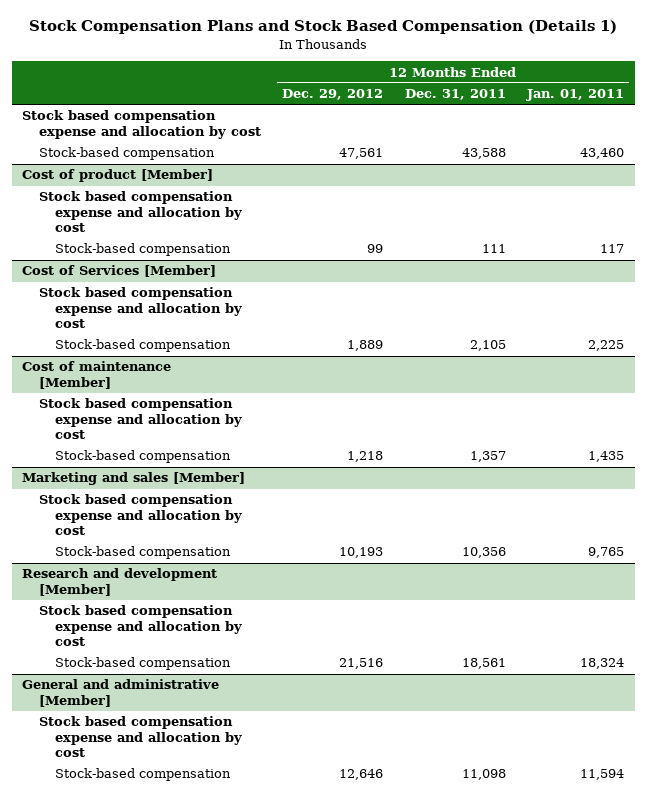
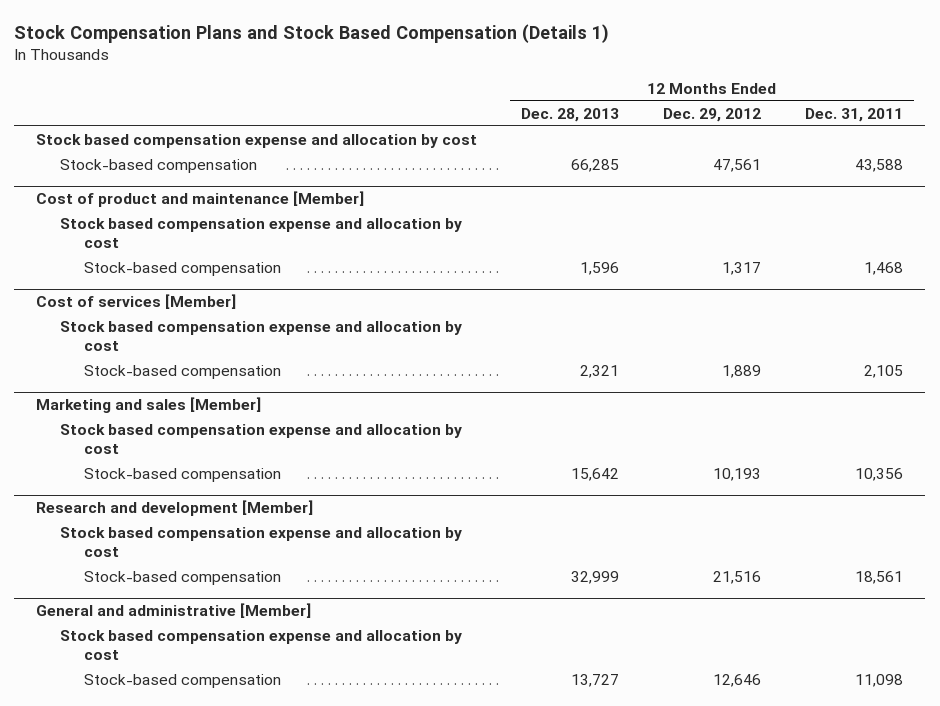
- | 12 Months Ended Dec. 29, 2012 | 12 Months Ended Dec. 31, 2011 | 12 Months Ended Jan. 01, 2011
+ | 12 Months Ended Dec. 28, 2013 | 12 Months Ended Dec. 29, 2012 | 12 Months Ended Dec. 31, 2011
- Cost of product [Member]
+ Cost of product and maintenance [Member]
- Stock-based compensation | 99 | 111 | 117
- Cost of Services [Member]
+ Stock-based compensation | 1,596 | 1,317 | 1,468
+ Cost of services [Member]
- Cost of maintenance [Member]
- Stock based compensation expense and allocation by cost
- Stock-based compensation | 1,218 | 1,357 | 1,435

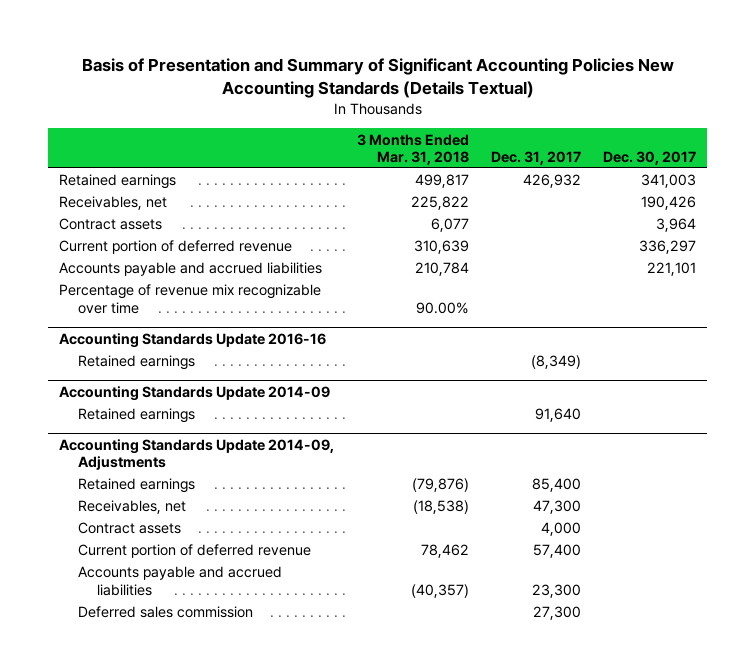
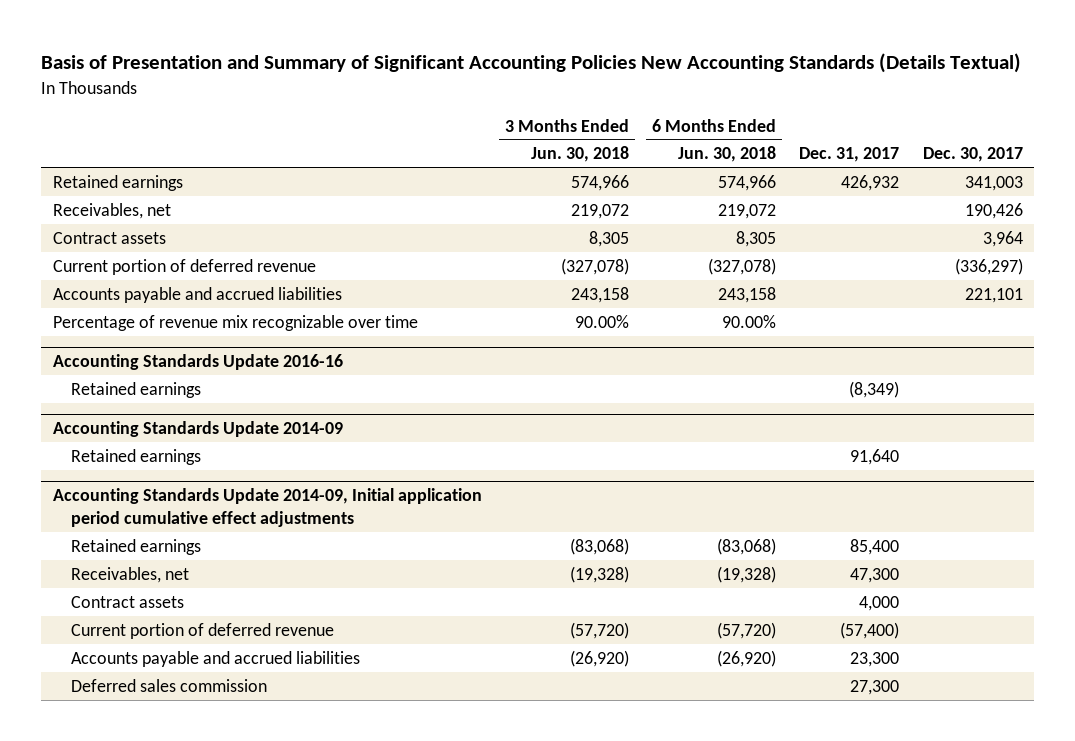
- | 3 Months Ended Mar. 31, 2018 | Dec. 31, 2017 | Dec. 30, 2017
+ | 3 Months Ended Jun. 30, 2018 | 6 Months Ended Jun. 30, 2018 | Dec. 31, 2017 | Dec. 30, 2017
- Current portion of deferred revenue | 310,639 | | 336,297
+ Current portion of deferred revenue | (327,078) | (327,078) | | (336,297)
- Accounting Standards Update 2014-09, Adjustments
+ Accounting Standards Update 2014-09, Initial application period cumulative effect adjustments
- Current portion of deferred revenue | 78,462 | 57,400 |
+ Current portion of deferred revenue | (57,720) | (57,720) | (57,400) |

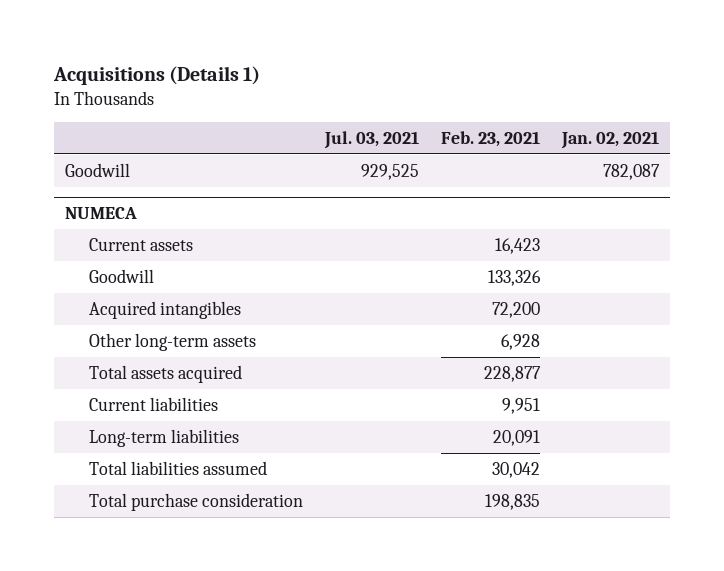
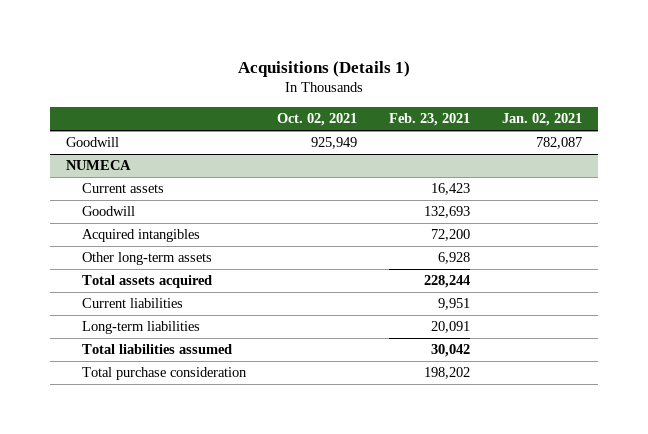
- | Jul. 03, 2021 | Feb. 23, 2021 | Jan. 02, 2021
+ | Oct. 02, 2021 | Feb. 23, 2021 | Jan. 02, 2021
@ NUMECA
- Goodwill | | 133,326 |
+ Goodwill | | 132,693 |
- Total assets acquired | | 228,877 |
+ Total assets acquired | | 228,244 |
- Total purchase consideration | | 198,835 |
+ Total purchase consideration | | 198,202 |

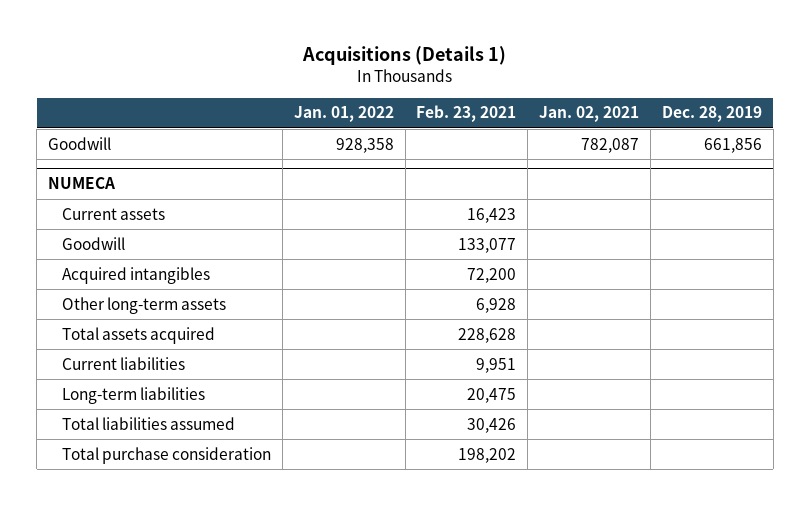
- | Oct. 02, 2021 | Feb. 23, 2021 | Jan. 02, 2021
+ | Jan. 01, 2022 | Feb. 23, 2021 | Jan. 02, 2021 | Dec. 28, 2019
@ NUMECA
- Goodwill | | 132,693 |
+ Goodwill | | 133,077 | |
- Total assets acquired | | 228,244 |
+ Total assets acquired | | 228,628 | |
- Long-term liabilities | | 20,091 |
- Total liabilities assumed | | 30,042 |
+ Long-term liabilities | | 20,475 | |
+ Total liabilities assumed | | 30,426 | |

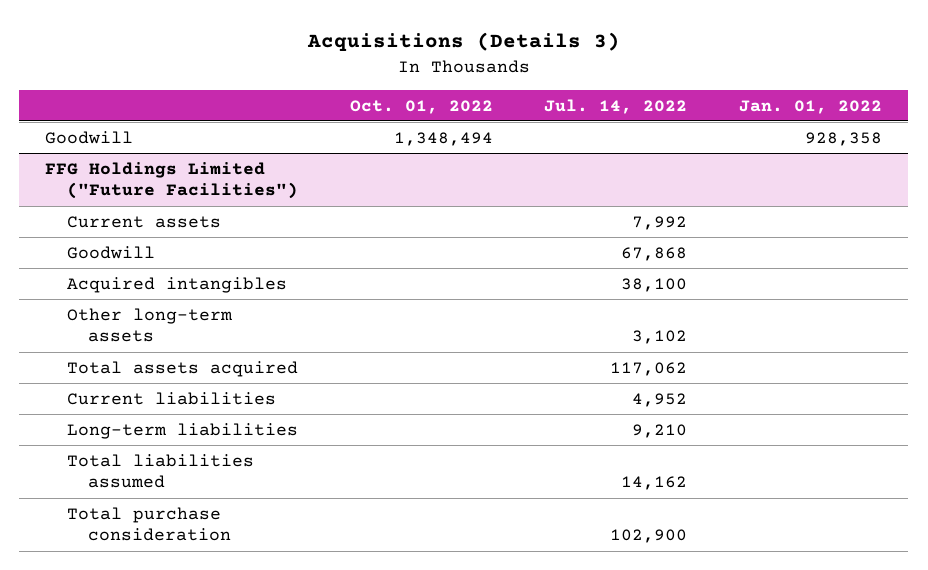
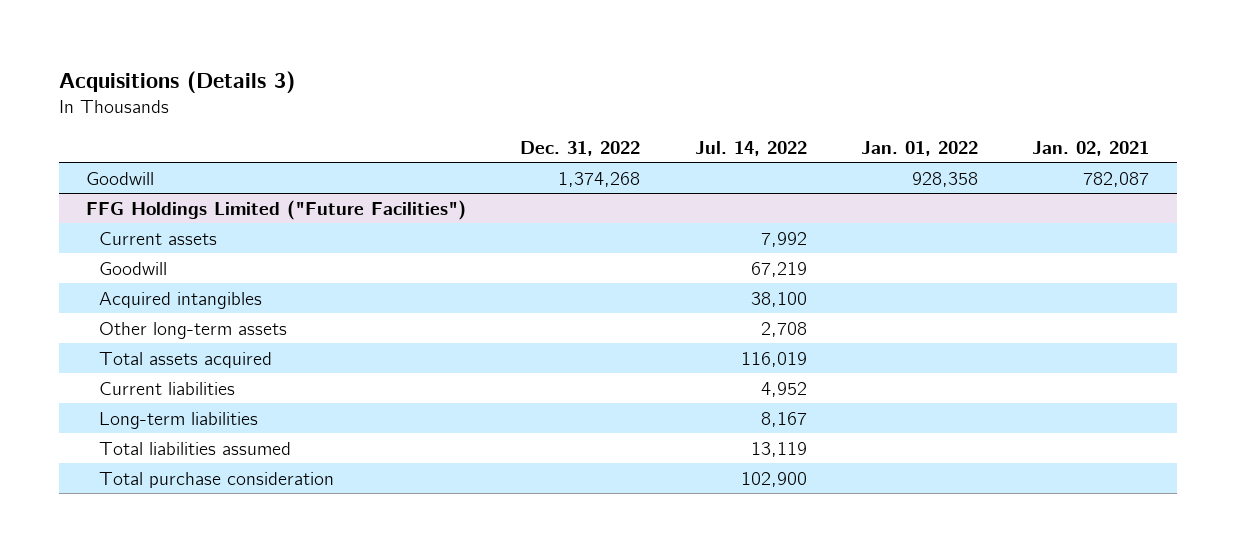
- | Oct. 01, 2022 | Jul. 14, 2022 | Jan. 01, 2022
+ | Dec. 31, 2022 | Jul. 14, 2022 | Jan. 01, 2022 | Jan. 02, 2021
@ FFG Holdings Limited ("Future Facilities")
- Goodwill | | 67,868 |
+ Goodwill | | 67,219 | |
- Other long-term assets | | 3,102 |
- Total assets acquired | | 117,062 |
+ Other long-term assets | | 2,708 | |
+ Total assets acquired | | 116,019 | |
- Long-term liabilities | | 9,210 |
- Total liabilities assumed | | 14,162 |
+ Long-term liabilities | | 8,167 | |
+ Total liabilities assumed | | 13,119 | |

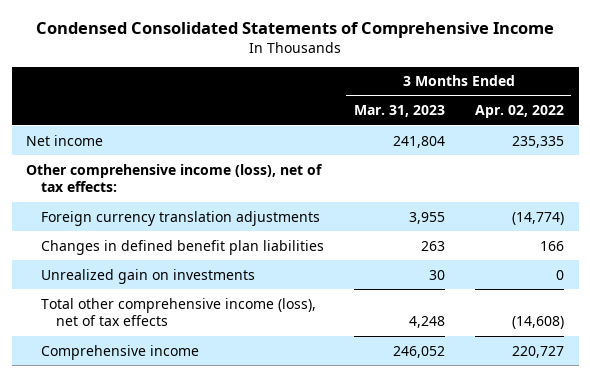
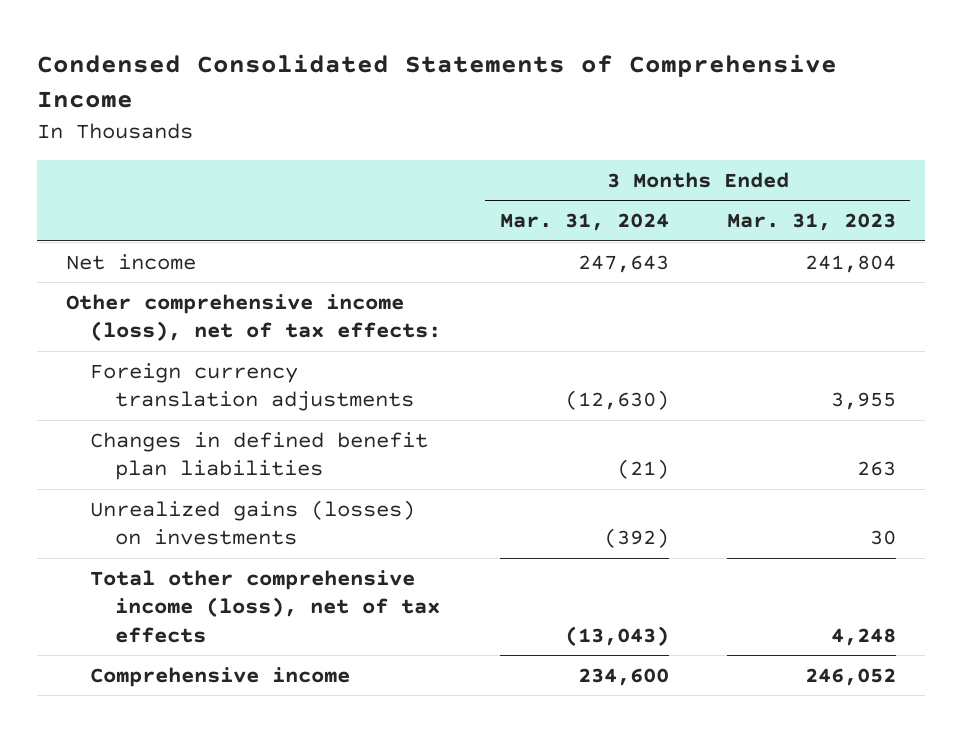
- | 3 Months Ended Mar. 31, 2023 | 3 Months Ended Apr. 02, 2022
+ | 3 Months Ended Mar. 31, 2024 | 3 Months Ended Mar. 31, 2023
- Unrealized gain on investments | 30 | 0
+ Unrealized gains (losses) on investments | (392) | 30

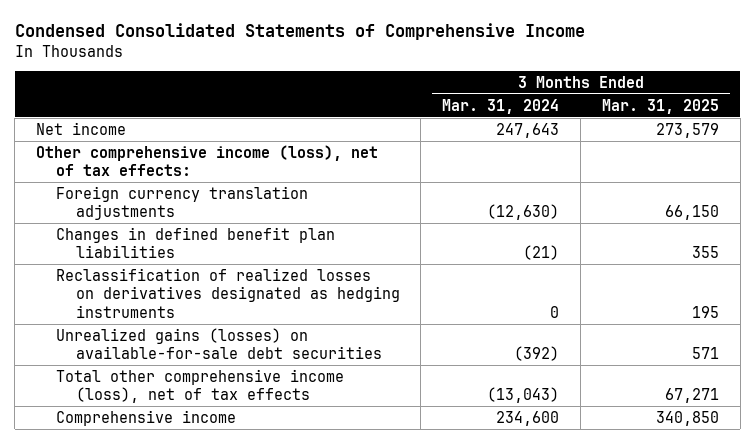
- | 3 Months Ended Mar. 31, 2024 | 3 Months Ended Mar. 31, 2023
+ | 3 Months Ended Mar. 31, 2024 | 3 Months Ended Mar. 31, 2025
- Unrealized gains (losses) on investments | (392) | 30
+ Reclassification of realized losses on derivatives designated as hedging instruments | 0 | 195
+ Unrealized gains (losses) on available-for-sale debt securities | (392) | 571

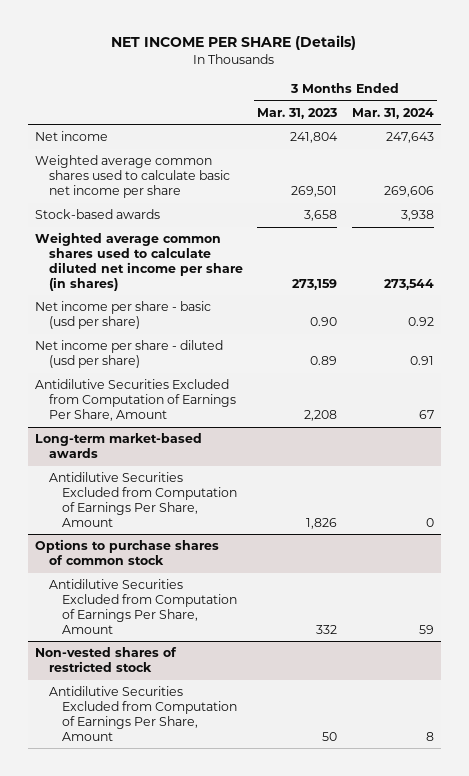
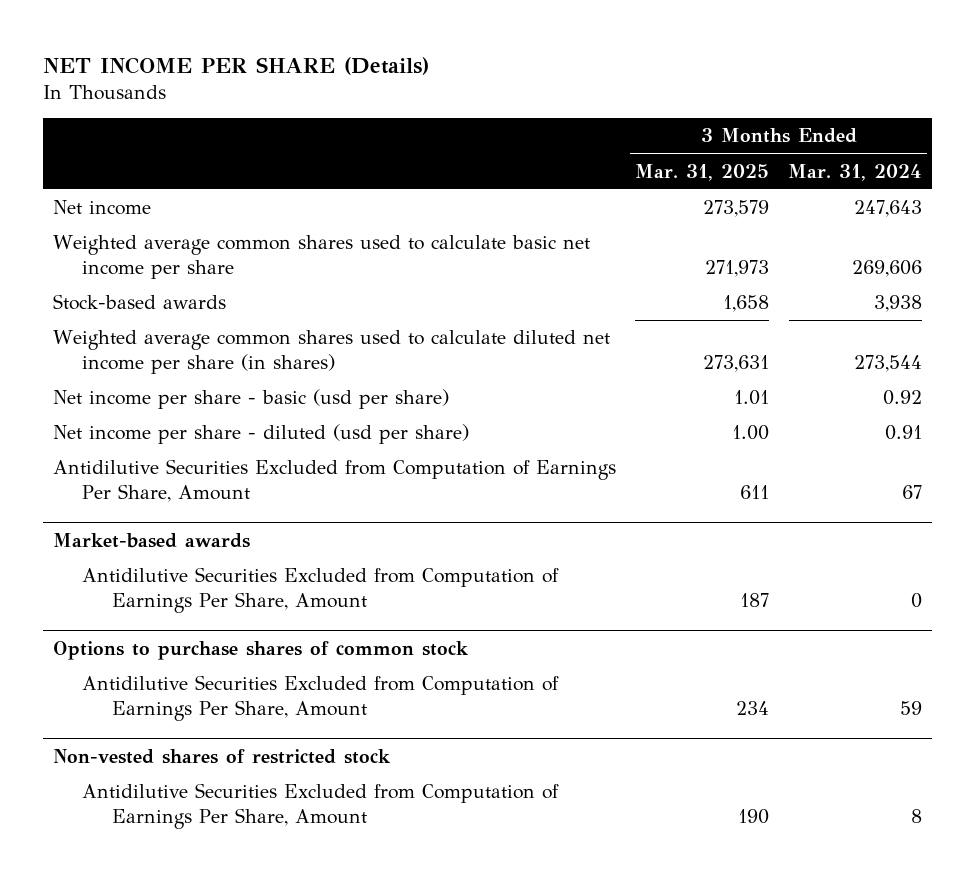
- | 3 Months Ended Mar. 31, 2023 | 3 Months Ended Mar. 31, 2024
+ | 3 Months Ended Mar. 31, 2025 | 3 Months Ended Mar. 31, 2024
- Long-term market-based awards
+ Market-based awards

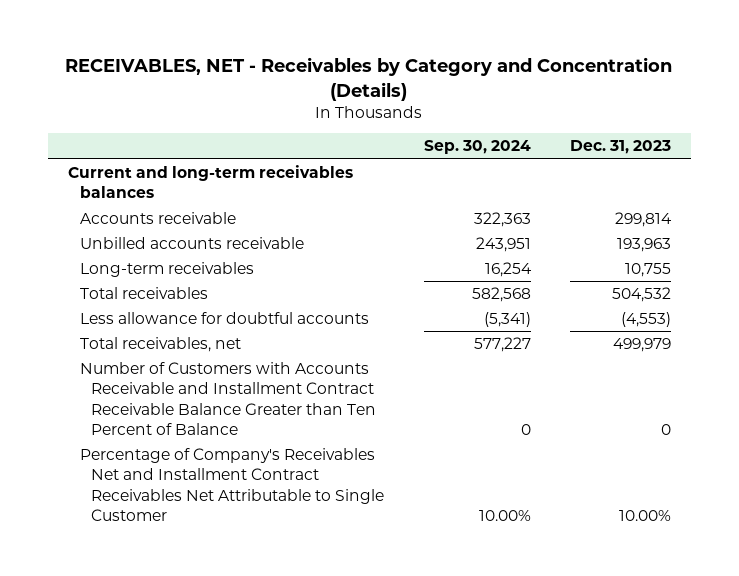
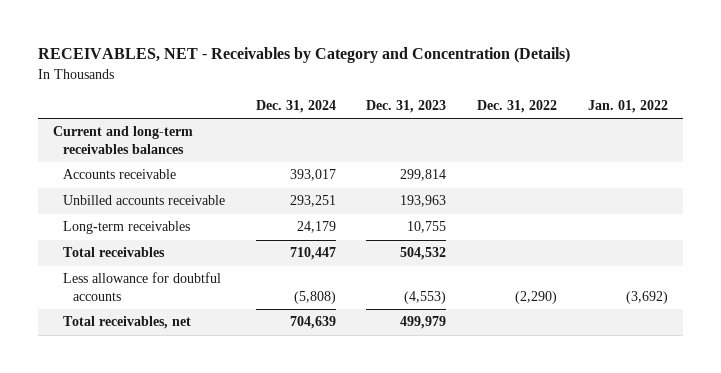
- | Sep. 30, 2024 | Dec. 31, 2023
+ | Dec. 31, 2024 | Dec. 31, 2023 | Dec. 31, 2022 | Jan. 01, 2022
- Number of Customers with Accounts Receivable and Installment Contract Receivable Balance Greater than Ten Percent of Balance | 0 | 0
- Percentage of Company's Receivables Net and Installment Contract Receivables Net Attributable to Single Customer | 10.00% | 10.00%

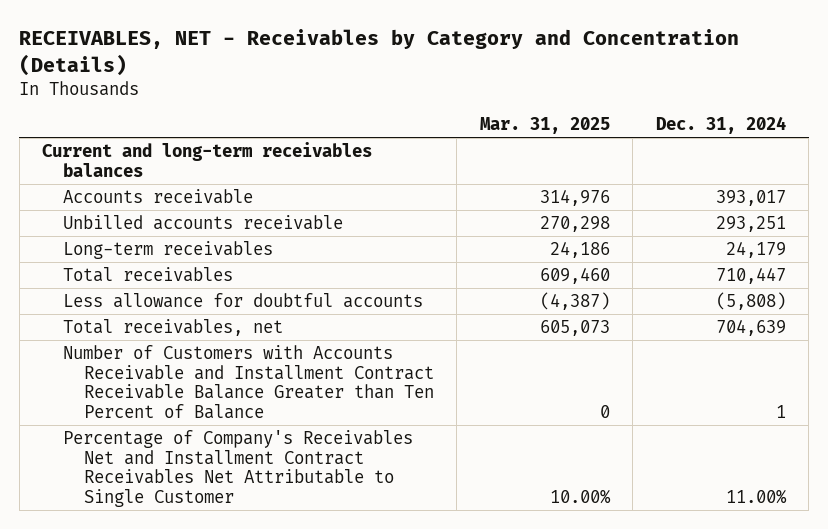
- | Dec. 31, 2024 | Dec. 31, 2023 | Dec. 31, 2022 | Jan. 01, 2022
+ | Mar. 31, 2025 | Dec. 31, 2024
+ Number of Customers with Accounts Receivable and Installment Contract Receivable Balance Greater than Ten Percent of Balance | 0 | 1
+ Percentage of Company's Receivables Net and Installment Contract Receivables Net Attributable to Single Customer | 10.00% | 11.00%

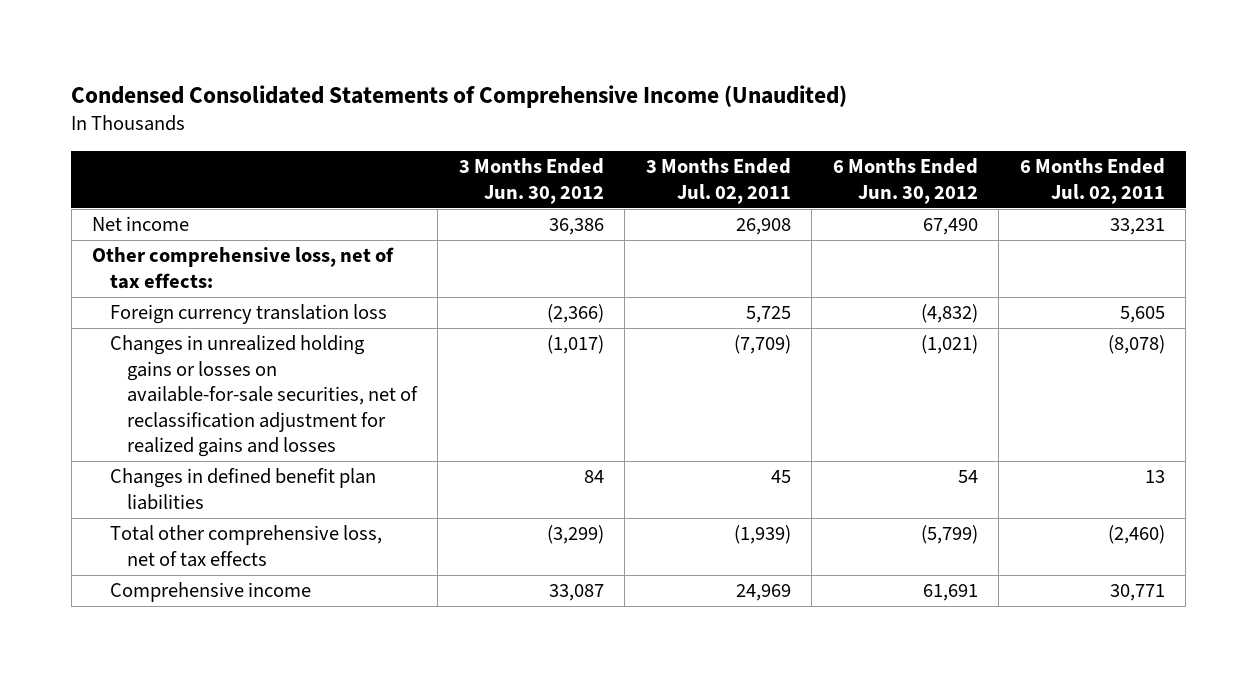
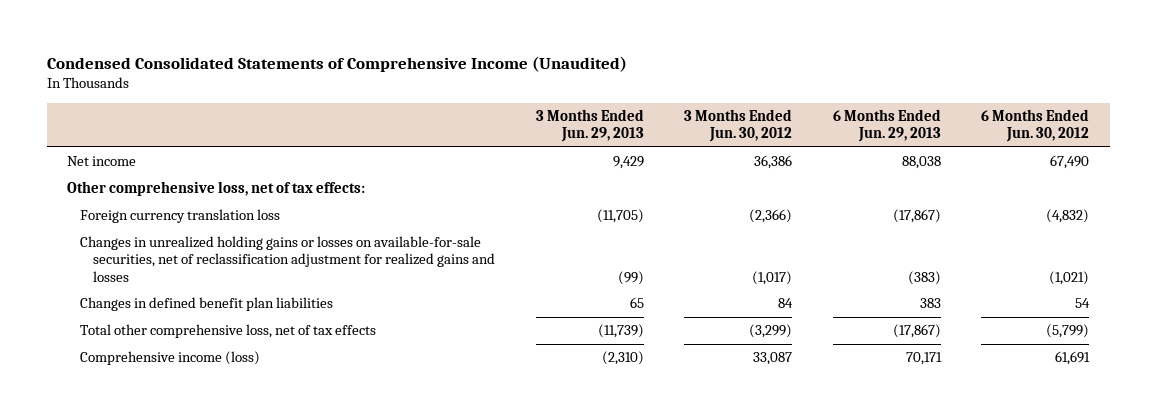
- | 3 Months Ended Jun. 30, 2012 | 3 Months Ended Jul. 02, 2011 | 6 Months Ended Jun. 30, 2012 | 6 Months Ended Jul. 02, 2011
+ | 3 Months Ended Jun. 29, 2013 | 3 Months Ended Jun. 30, 2012 | 6 Months Ended Jun. 29, 2013 | 6 Months Ended Jun. 30, 2012
- Comprehensive income | 33,087 | 24,969 | 61,691 | 30,771
+ Comprehensive income (loss) | (2,310) | 33,087 | 70,171 | 61,691

